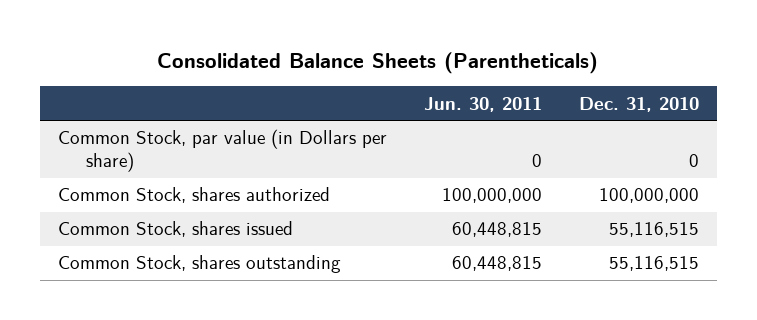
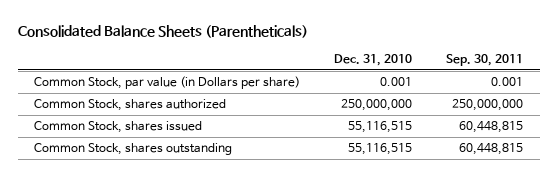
- | Jun. 30, 2011 | Dec. 31, 2010
+ | Dec. 31, 2010 | Sep. 30, 2011
- Common Stock, par value (in Dollars per share) | 0 | 0
- Common Stock, shares authorized | 100,000,000 | 100,000,000
+ Common Stock, par value (in Dollars per share) | 0.001 | 0.001
+ Common Stock, shares authorized | 250,000,000 | 250,000,000

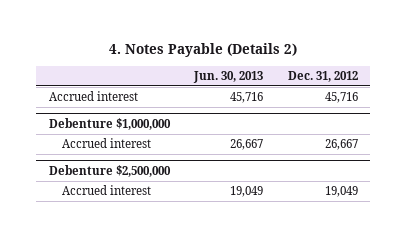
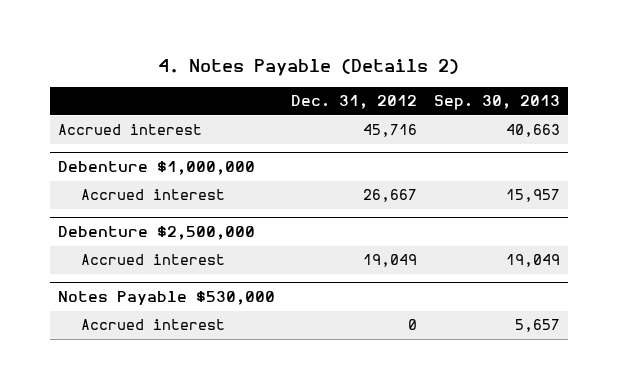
- | Jun. 30, 2013 | Dec. 31, 2012
+ | Dec. 31, 2012 | Sep. 30, 2013
+ Notes Payable $530,000
+ Accrued interest | 0 | 5,657

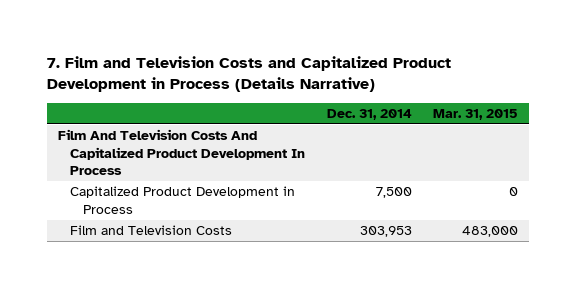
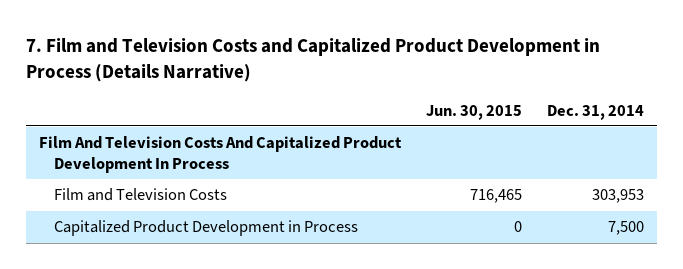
- | Dec. 31, 2014 | Mar. 31, 2015
+ | Jun. 30, 2015 | Dec. 31, 2014
moved down: Capitalized Product Development in Process | 0 | 7,500

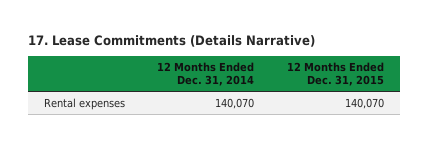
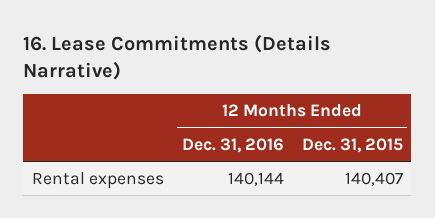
- 17. Lease Commitments (Details Narrative)
+ 16. Lease Commitments (Details Narrative)
- | 12 Months Ended Dec. 31, 2014 | 12 Months Ended Dec. 31, 2015
+ | 12 Months Ended Dec. 31, 2016 | 12 Months Ended Dec. 31, 2015
- Rental expenses | 140,070 | 140,070
+ Rental expenses | 140,144 | 140,407

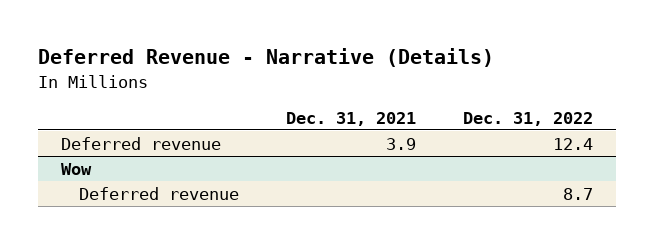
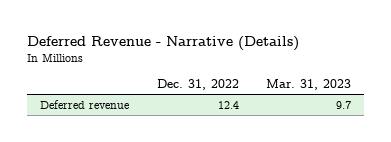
- | Dec. 31, 2021 | Dec. 31, 2022
+ | Dec. 31, 2022 | Mar. 31, 2023
- Wow
- Deferred revenue | | 8.7

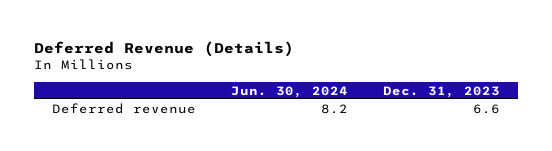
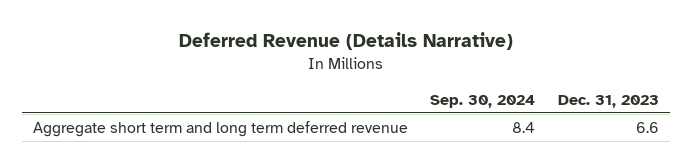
- Deferred Revenue (Details)
+ Deferred Revenue (Details Narrative)
- | Jun. 30, 2024 | Dec. 31, 2023
+ | Sep. 30, 2024 | Dec. 31, 2023
- Deferred revenue | 8.2 | 6.6
+ Aggregate short term and long term deferred revenue | 8.4 | 6.6

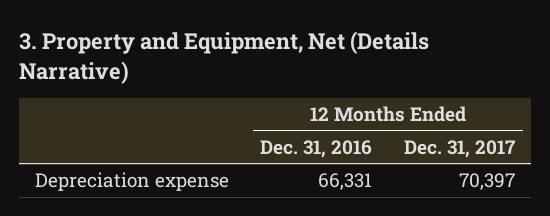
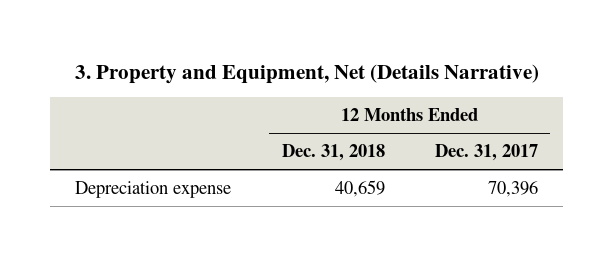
- | 12 Months Ended Dec. 31, 2016 | 12 Months Ended Dec. 31, 2017
+ | 12 Months Ended Dec. 31, 2018 | 12 Months Ended Dec. 31, 2017
- Depreciation expense | 66,331 | 70,397
+ Depreciation expense | 40,659 | 70,396

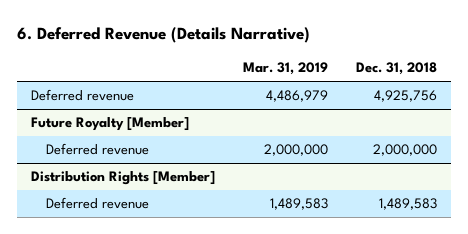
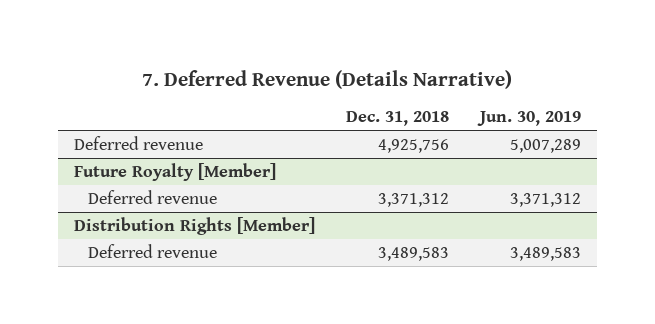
- 6. Deferred Revenue (Details Narrative)
+ 7. Deferred Revenue (Details Narrative)
- | Mar. 31, 2019 | Dec. 31, 2018
+ | Dec. 31, 2018 | Jun. 30, 2019
@ Future Royalty [Member]
- Deferred revenue | 2,000,000 | 2,000,000
+ Deferred revenue | 3,371,312 | 3,371,312
@ Distribution Rights [Member]
- Deferred revenue | 1,489,583 | 1,489,583
+ Deferred revenue | 3,489,583 | 3,489,583

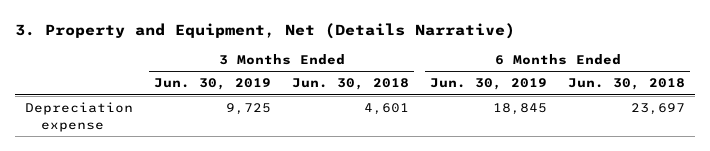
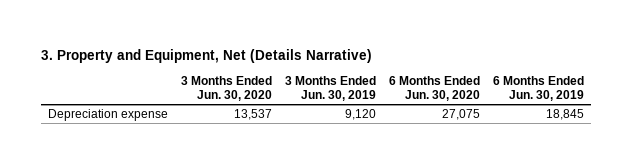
- | 3 Months Ended Jun. 30, 2019 | 3 Months Ended Jun. 30, 2018 | 6 Months Ended Jun. 30, 2019 | 6 Months Ended Jun. 30, 2018
+ | 3 Months Ended Jun. 30, 2020 | 3 Months Ended Jun. 30, 2019 | 6 Months Ended Jun. 30, 2020 | 6 Months Ended Jun. 30, 2019
- Depreciation expense | 9,725 | 4,601 | 18,845 | 23,697
+ Depreciation expense | 13,537 | 9,120 | 27,075 | 18,845

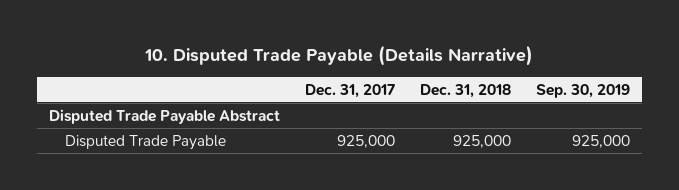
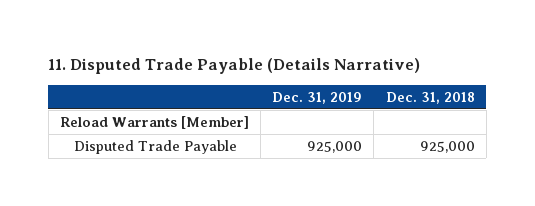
- 10. Disputed Trade Payable (Details Narrative)
+ 11. Disputed Trade Payable (Details Narrative)
- | Dec. 31, 2017 | Dec. 31, 2018 | Sep. 30, 2019
+ | Dec. 31, 2019 | Dec. 31, 2018
- Disputed Trade Payable Abstract
+ Reload Warrants [Member]

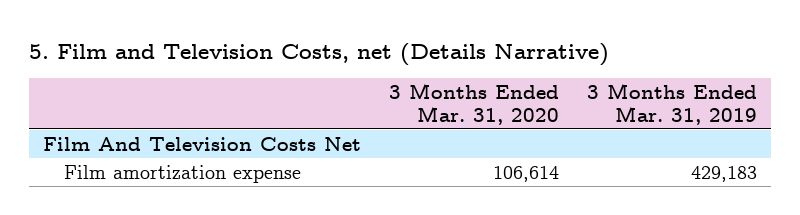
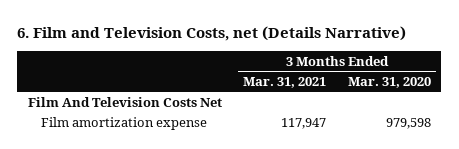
- 5. Film and Television Costs, net (Details Narrative)
+ 6. Film and Television Costs, net (Details Narrative)
- | 3 Months Ended Mar. 31, 2020 | 3 Months Ended Mar. 31, 2019
+ | 3 Months Ended Mar. 31, 2021 | 3 Months Ended Mar. 31, 2020
- Film amortization expense | 106,614 | 429,183
+ Film amortization expense | 117,947 | 979,598

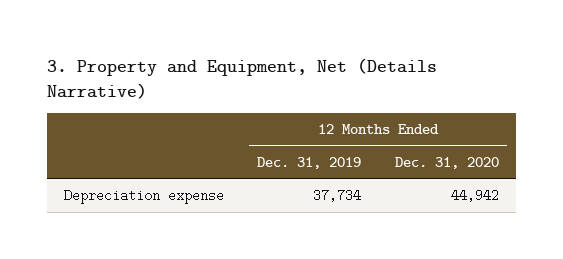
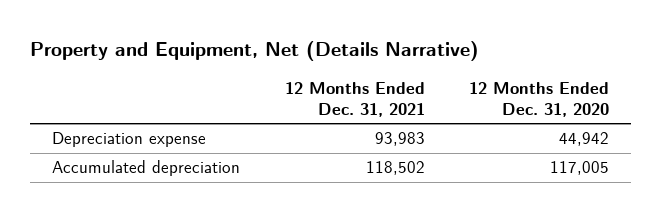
- 3. Property and Equipment, Net (Details Narrative)
+ Property and Equipment, Net (Details Narrative)
- | 12 Months Ended Dec. 31, 2019 | 12 Months Ended Dec. 31, 2020
+ | 12 Months Ended Dec. 31, 2021 | 12 Months Ended Dec. 31, 2020
+ Accumulated depreciation | 118,502 | 117,005

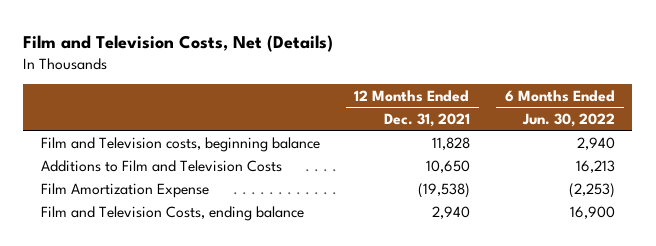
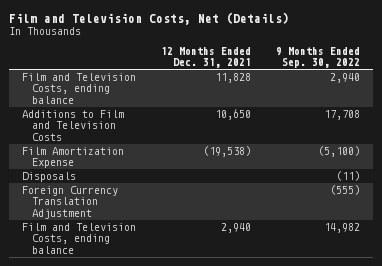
- | 12 Months Ended Dec. 31, 2021 | 6 Months Ended Jun. 30, 2022
+ | 12 Months Ended Dec. 31, 2021 | 9 Months Ended Sep. 30, 2022
- Film and Television costs, beginning balance | 11,828 | 2,940
+ Film and Television Costs, ending balance | 11,828 | 2,940
+ Disposals | | (11)
+ Foreign Currency Translation Adjustment | | (555)

